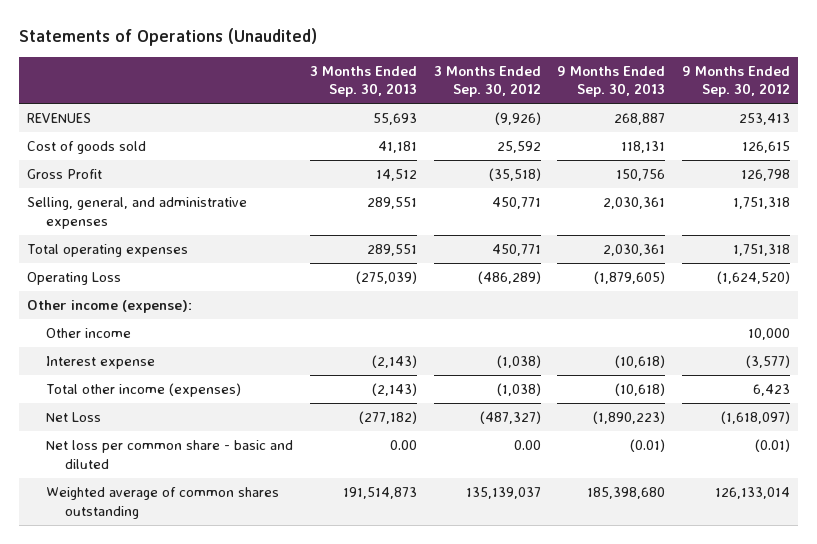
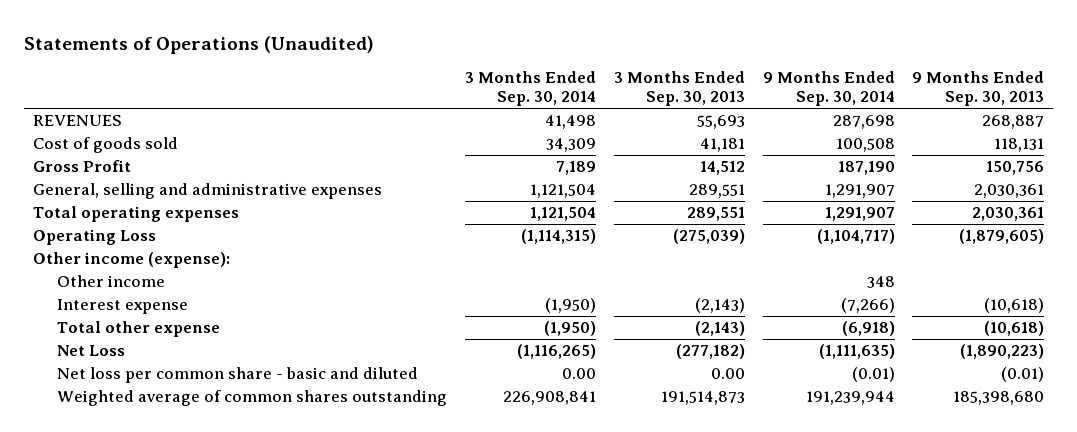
- | 3 Months Ended Sep. 30, 2013 | 3 Months Ended Sep. 30, 2012 | 9 Months Ended Sep. 30, 2013 | 9 Months Ended Sep. 30, 2012
+ | 3 Months Ended Sep. 30, 2014 | 3 Months Ended Sep. 30, 2013 | 9 Months Ended Sep. 30, 2014 | 9 Months Ended Sep. 30, 2013
- Selling, general, and administrative expenses | 289,551 | 450,771 | 2,030,361 | 1,751,318
+ General, selling and administrative expenses | 1,121,504 | 289,551 | 1,291,907 | 2,030,361
- Total other income (expenses) | (2,143) | (1,038) | (10,618) | 6,423
+ Total other expense | (1,950) | (2,143) | (6,918) | (10,618)

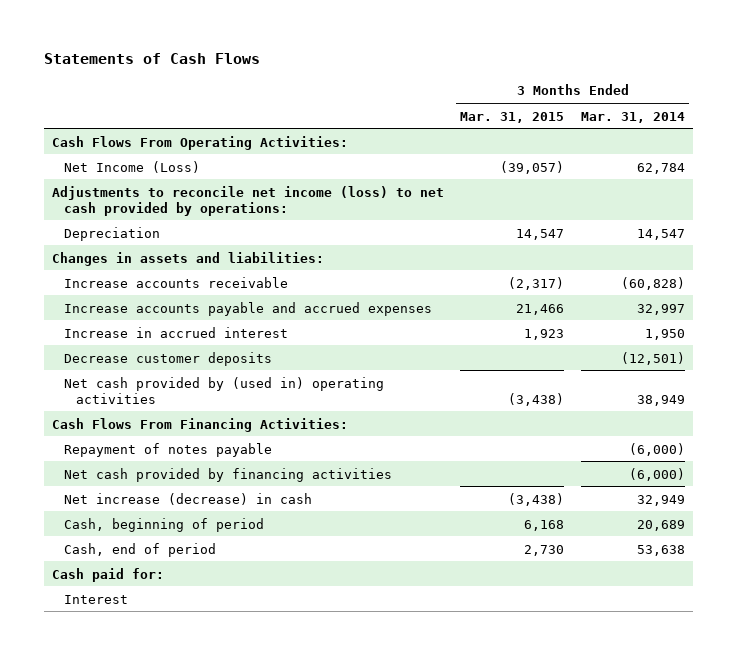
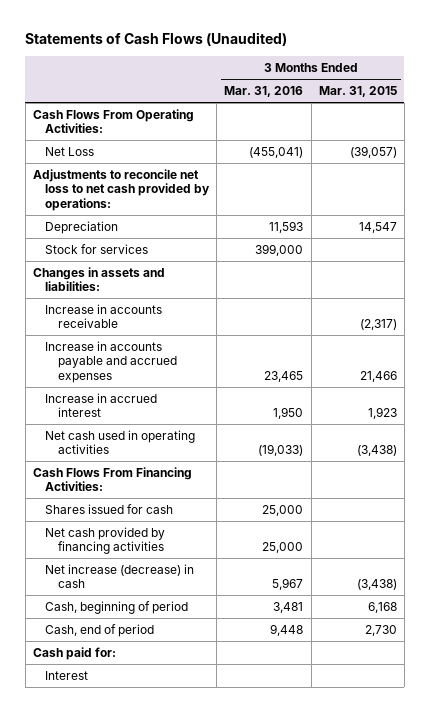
- Statements of Cash Flows
+ Statements of Cash Flows (Unaudited)
- | 3 Months Ended Mar. 31, 2015 | 3 Months Ended Mar. 31, 2014
+ | 3 Months Ended Mar. 31, 2016 | 3 Months Ended Mar. 31, 2015
- Net Income (Loss) | (39,057) | 62,784
- Adjustments to reconcile net income (loss) to net cash provided by operations:
+ Net Loss | (455,041) | (39,057)
+ Adjustments to reconcile net loss to net cash provided by operations:
+ Stock for services | 399,000 |
- Increase accounts receivable | (2,317) | (60,828)
- Increase accounts payable and accrued expenses | 21,466 | 32,997
+ Increase in accounts receivable | | (2,317)
+ Increase in accounts payable and accrued expenses | 23,465 | 21,466
- Decrease customer deposits | | (12,501)
- Net cash provided by (used in) operating activities | (3,438) | 38,949
+ Net cash used in operating activities | (19,033) | (3,438)
- Repayment of notes payable | | (6,000)
+ Shares issued for cash | 25,000 |

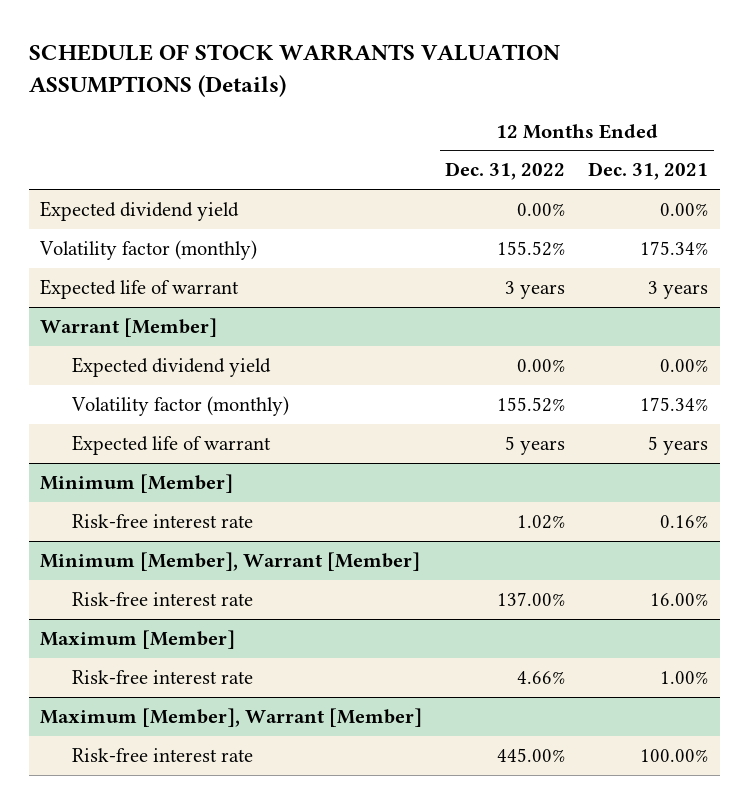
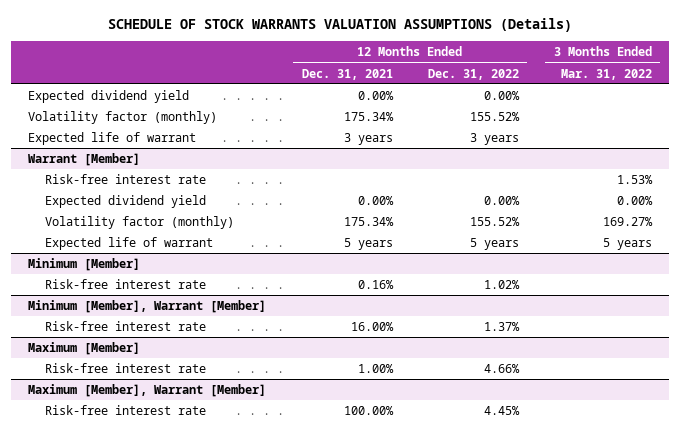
- | 12 Months Ended Dec. 31, 2022 | 12 Months Ended Dec. 31, 2021
+ | 12 Months Ended Dec. 31, 2021 | 12 Months Ended Dec. 31, 2022 | 3 Months Ended Mar. 31, 2022
@ Warrant [Member]
+ Risk-free interest rate | | | 1.53%
@ Minimum [Member], Warrant [Member]
- Risk-free interest rate | 137.00% | 16.00%
+ Risk-free interest rate | 16.00% | 1.37% |
@ Maximum [Member], Warrant [Member]
- Risk-free interest rate | 445.00% | 100.00%
+ Risk-free interest rate | 100.00% | 4.45% |

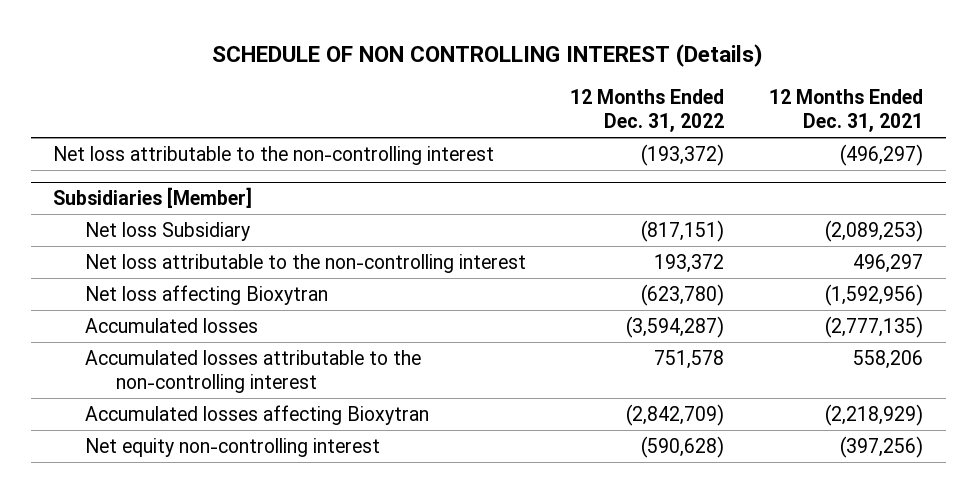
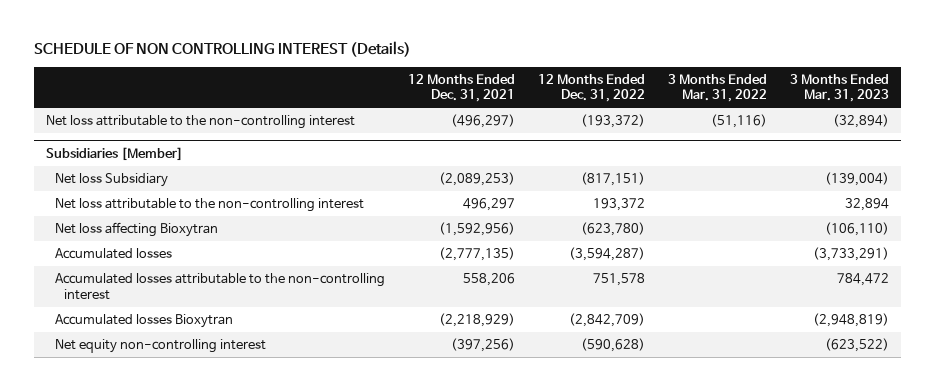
- | 12 Months Ended Dec. 31, 2022 | 12 Months Ended Dec. 31, 2021
+ | 12 Months Ended Dec. 31, 2021 | 12 Months Ended Dec. 31, 2022 | 3 Months Ended Mar. 31, 2022 | 3 Months Ended Mar. 31, 2023
@ Subsidiaries [Member]
- Accumulated losses affecting Bioxytran | (2,842,709) | (2,218,929)
+ Accumulated losses Bioxytran | (2,218,929) | (2,842,709) | | (2,948,819)

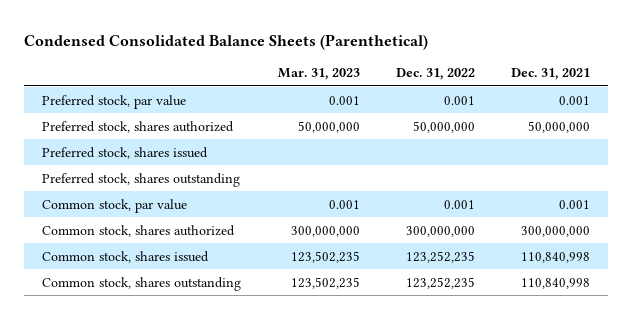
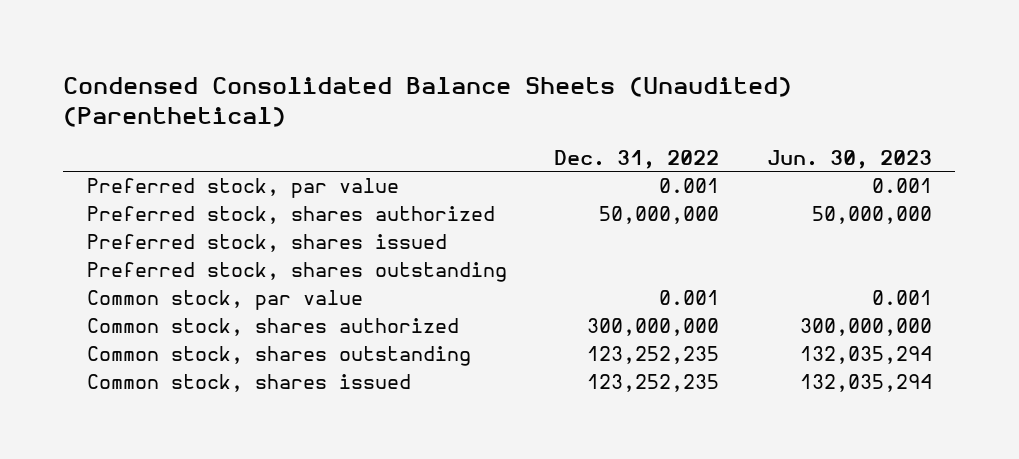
- Condensed Consolidated Balance Sheets (Parenthetical)
+ Condensed Consolidated Balance Sheets (Unaudited) (Parenthetical)
- | Mar. 31, 2023 | Dec. 31, 2022 | Dec. 31, 2021
+ | Dec. 31, 2022 | Jun. 30, 2023
moved down: Common stock, shares issued | 123,252,235 | 132,035,294

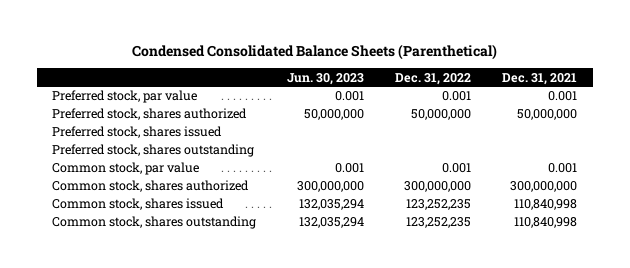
- Condensed Consolidated Balance Sheets (Unaudited) (Parenthetical)
+ Condensed Consolidated Balance Sheets (Parenthetical)
- | Dec. 31, 2022 | Jun. 30, 2023
+ | Jun. 30, 2023 | Dec. 31, 2022 | Dec. 31, 2021
moved down: Common stock, shares outstanding | 132,035,294 | 123,252,235 | 110,840,998

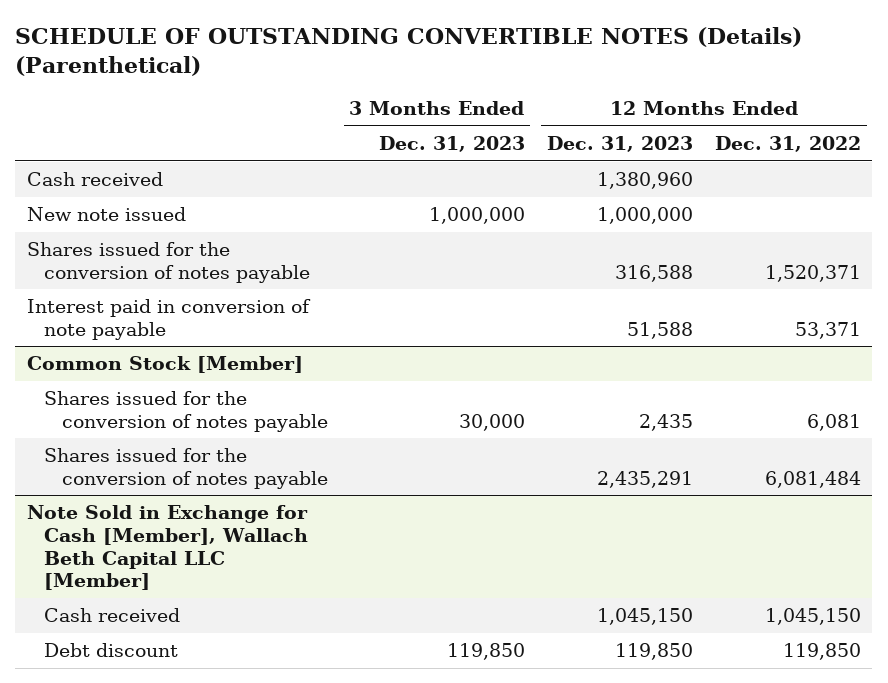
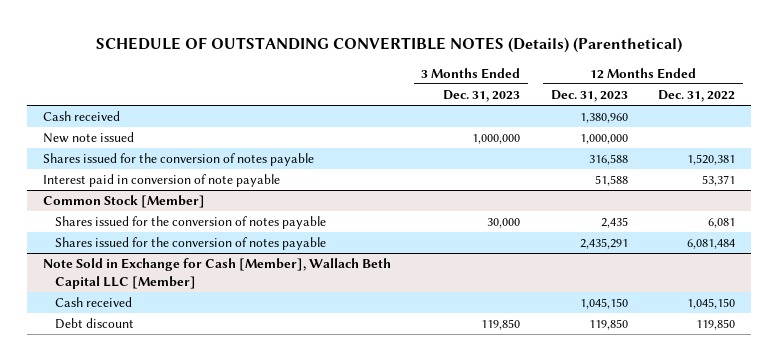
- Shares issued for the conversion of notes payable | | 316,588 | 1,520,371
+ Shares issued for the conversion of notes payable | | 316,588 | 1,520,381

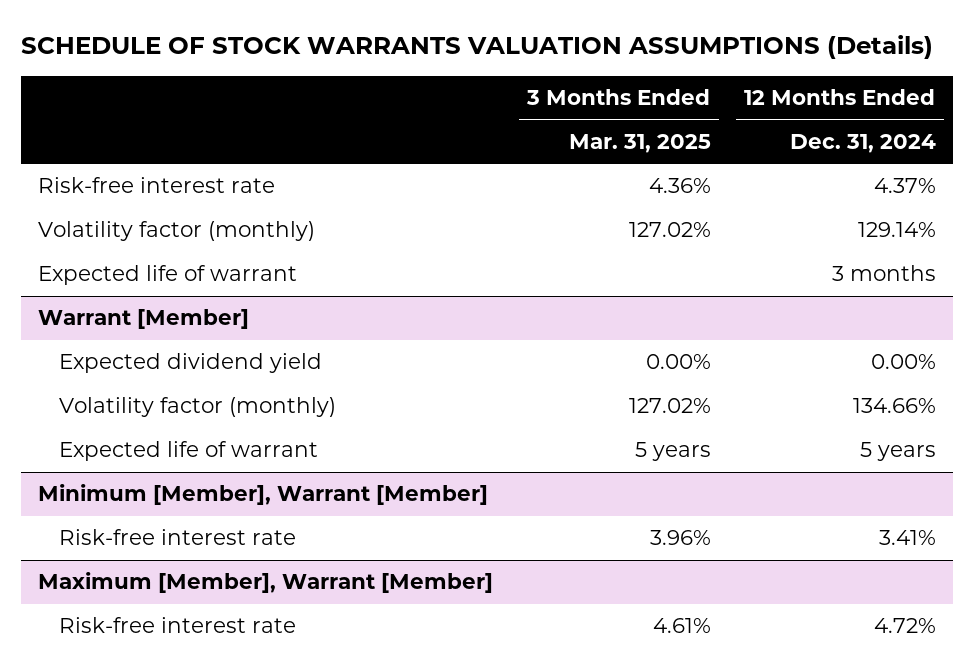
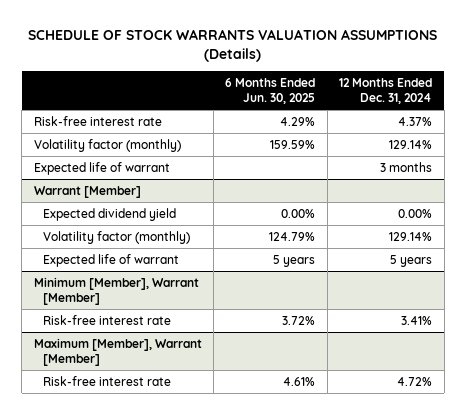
- | 3 Months Ended Mar. 31, 2025 | 12 Months Ended Dec. 31, 2024
+ | 6 Months Ended Jun. 30, 2025 | 12 Months Ended Dec. 31, 2024
@ Warrant [Member]
- Volatility factor (monthly) | 127.02% | 134.66%
+ Volatility factor (monthly) | 124.79% | 129.14%

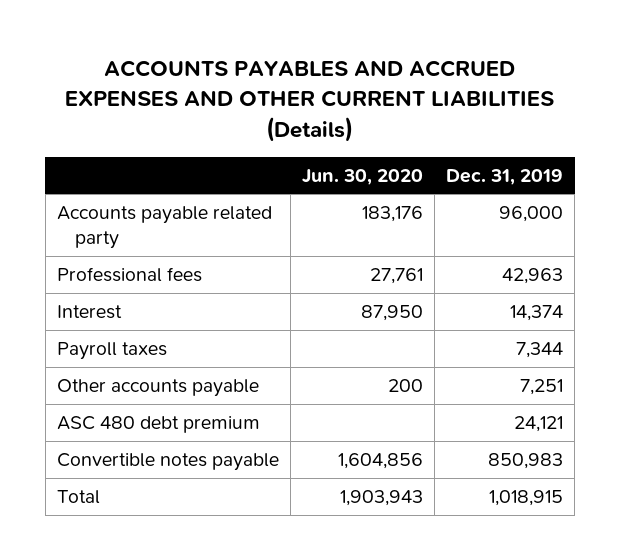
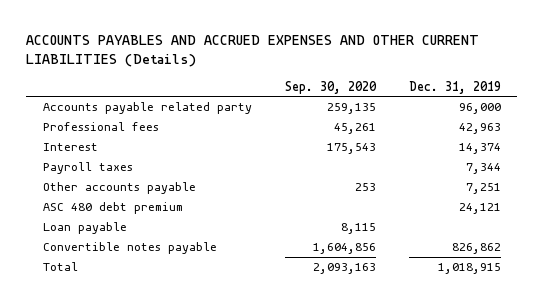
- | Jun. 30, 2020 | Dec. 31, 2019
+ | Sep. 30, 2020 | Dec. 31, 2019
- Convertible notes payable | 1,604,856 | 850,983
+ Loan payable | 8,115 |
+ Convertible notes payable | 1,604,856 | 826,862

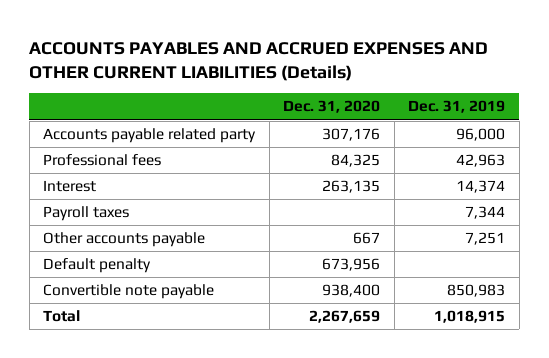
- | Sep. 30, 2020 | Dec. 31, 2019
+ | Dec. 31, 2020 | Dec. 31, 2019
- ASC 480 debt premium | | 24,121
- Loan payable | 8,115 |
- Convertible notes payable | 1,604,856 | 826,862
+ Default penalty | 673,956 |
+ Convertible note payable | 938,400 | 850,983

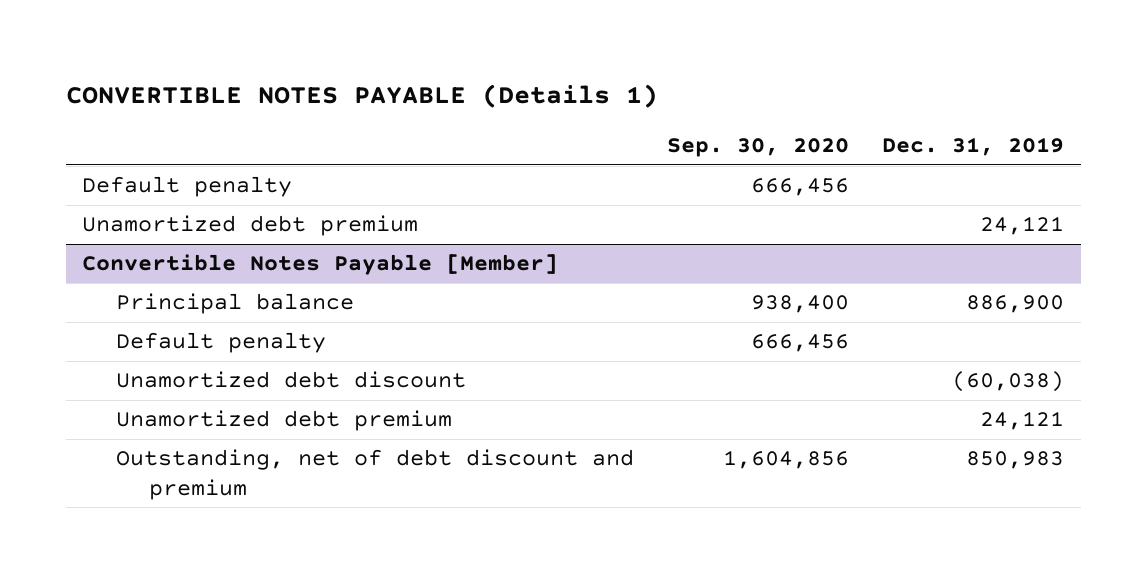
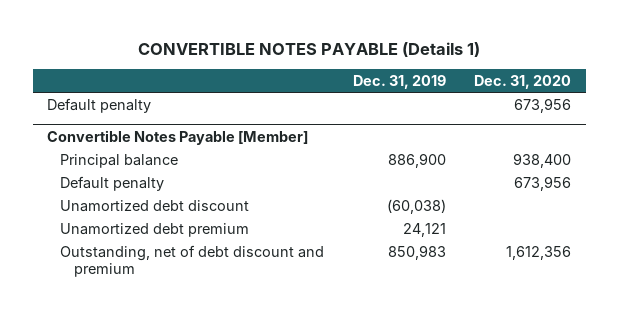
- | Sep. 30, 2020 | Dec. 31, 2019
+ | Dec. 31, 2019 | Dec. 31, 2020
- Unamortized debt premium | | 24,121

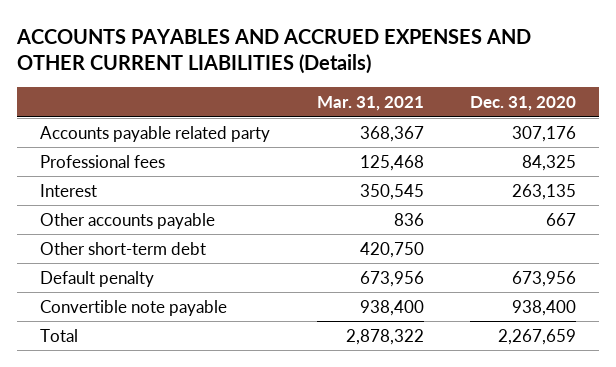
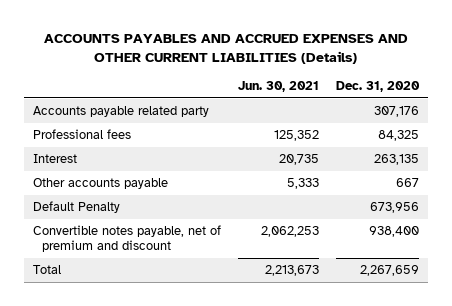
- | Mar. 31, 2021 | Dec. 31, 2020
+ | Jun. 30, 2021 | Dec. 31, 2020
- Other short-term debt | 420,750 |
- Default penalty | 673,956 | 673,956
- Convertible note payable | 938,400 | 938,400
+ Default Penalty | | 673,956
+ Convertible notes payable, net of premium and discount | 2,062,253 | 938,400

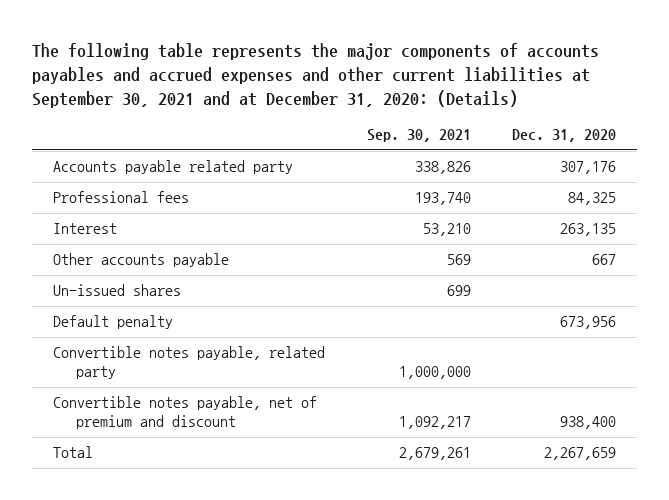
- ACCOUNTS PAYABLES AND ACCRUED EXPENSES AND OTHER CURRENT LIABILITIES (Details)
+ The following table represents the major components of accounts payables and accrued expenses and other current liabilities at September 30, 2021 and at December 31, 2020: (Details)
- | Jun. 30, 2021 | Dec. 31, 2020
+ | Sep. 30, 2021 | Dec. 31, 2020
- Default Penalty | | 673,956
+ Un-issued shares | 699 |
+ Default penalty | | 673,956
+ Convertible notes payable, related party | 1,000,000 |

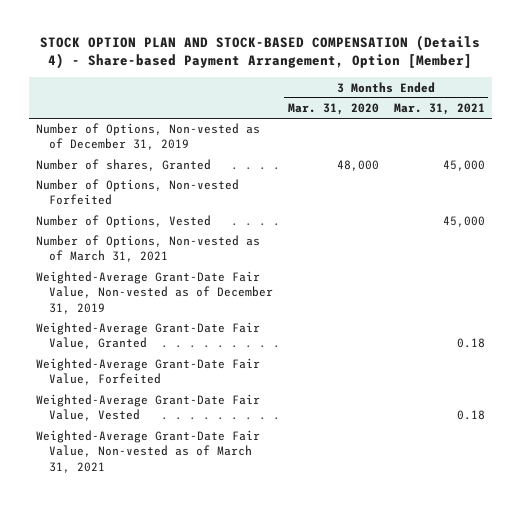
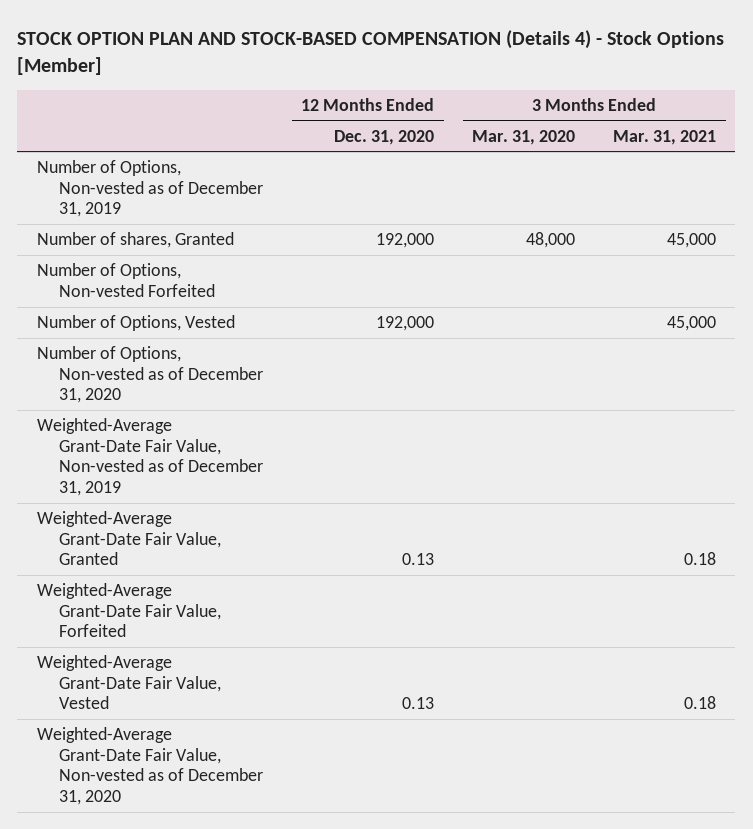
- STOCK OPTION PLAN AND STOCK-BASED COMPENSATION (Details 4) - Share-based Payment Arrangement, Option [Member]
+ STOCK OPTION PLAN AND STOCK-BASED COMPENSATION (Details 4) - Stock Options [Member]
- | 3 Months Ended Mar. 31, 2020 | 3 Months Ended Mar. 31, 2021
+ | 12 Months Ended Dec. 31, 2020 | 3 Months Ended Mar. 31, 2020 | 3 Months Ended Mar. 31, 2021
- Number of Options, Non-vested as of March 31, 2021
+ Number of Options, Non-vested as of December 31, 2020
- Weighted-Average Grant-Date Fair Value, Non-vested as of March 31, 2021
+ Weighted-Average Grant-Date Fair Value, Non-vested as of December 31, 2020

